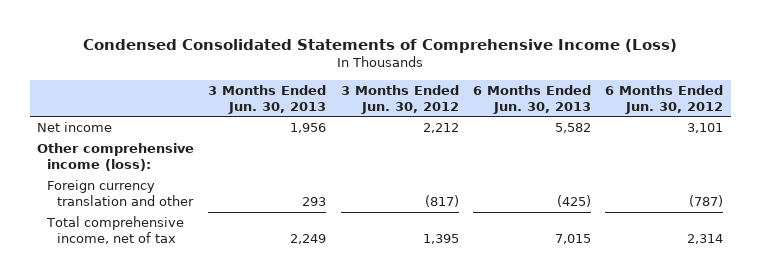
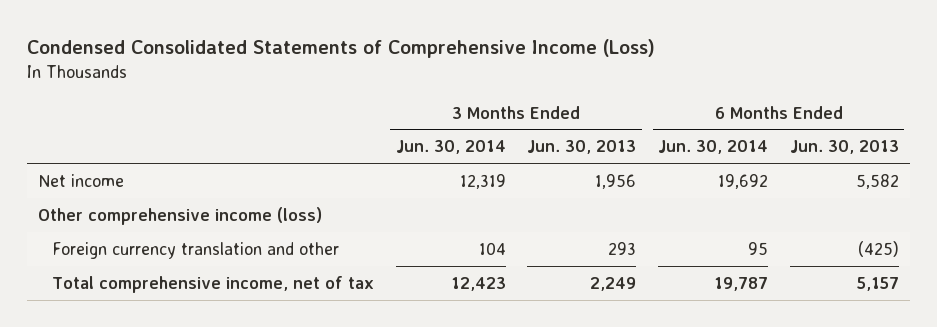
- | 3 Months Ended Jun. 30, 2013 | 3 Months Ended Jun. 30, 2012 | 6 Months Ended Jun. 30, 2013 | 6 Months Ended Jun. 30, 2012
+ | 3 Months Ended Jun. 30, 2014 | 3 Months Ended Jun. 30, 2013 | 6 Months Ended Jun. 30, 2014 | 6 Months Ended Jun. 30, 2013
- Other comprehensive income (loss):
+ Other comprehensive income (loss)
- Total comprehensive income, net of tax | 2,249 | 1,395 | 7,015 | 2,314
+ Total comprehensive income, net of tax | 12,423 | 2,249 | 19,787 | 5,157

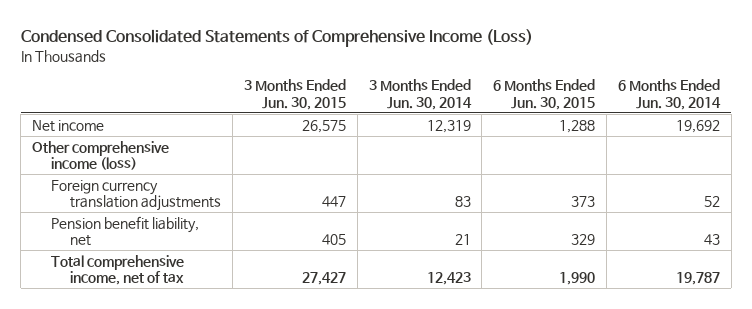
- | 3 Months Ended Jun. 30, 2014 | 3 Months Ended Jun. 30, 2013 | 6 Months Ended Jun. 30, 2014 | 6 Months Ended Jun. 30, 2013
+ | 3 Months Ended Jun. 30, 2015 | 3 Months Ended Jun. 30, 2014 | 6 Months Ended Jun. 30, 2015 | 6 Months Ended Jun. 30, 2014
- Foreign currency translation and other | 104 | 293 | 95 | (425)
+ Foreign currency translation adjustments | 447 | 83 | 373 | 52
+ Pension benefit liability, net | 405 | 21 | 329 | 43

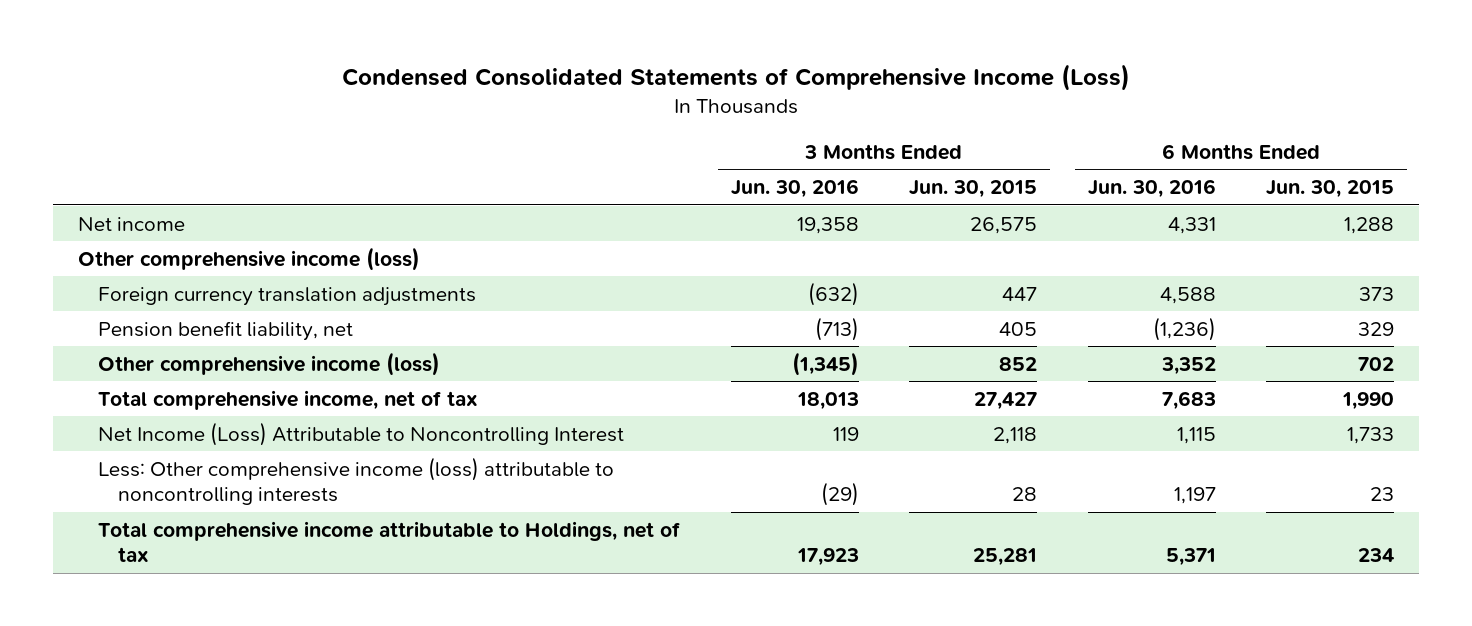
- | 3 Months Ended Jun. 30, 2015 | 3 Months Ended Jun. 30, 2014 | 6 Months Ended Jun. 30, 2015 | 6 Months Ended Jun. 30, 2014
+ | 3 Months Ended Jun. 30, 2016 | 3 Months Ended Jun. 30, 2015 | 6 Months Ended Jun. 30, 2016 | 6 Months Ended Jun. 30, 2015
+ Other comprehensive income (loss) | (1,345) | 852 | 3,352 | 702
+ Net Income (Loss) Attributable to Noncontrolling Interest | 119 | 2,118 | 1,115 | 1,733
+ Less: Other comprehensive income (loss) attributable to noncontrolling interests | (29) | 28 | 1,197 | 23
+ Total comprehensive income attributable to Holdings, net of tax | 17,923 | 25,281 | 5,371 | 234

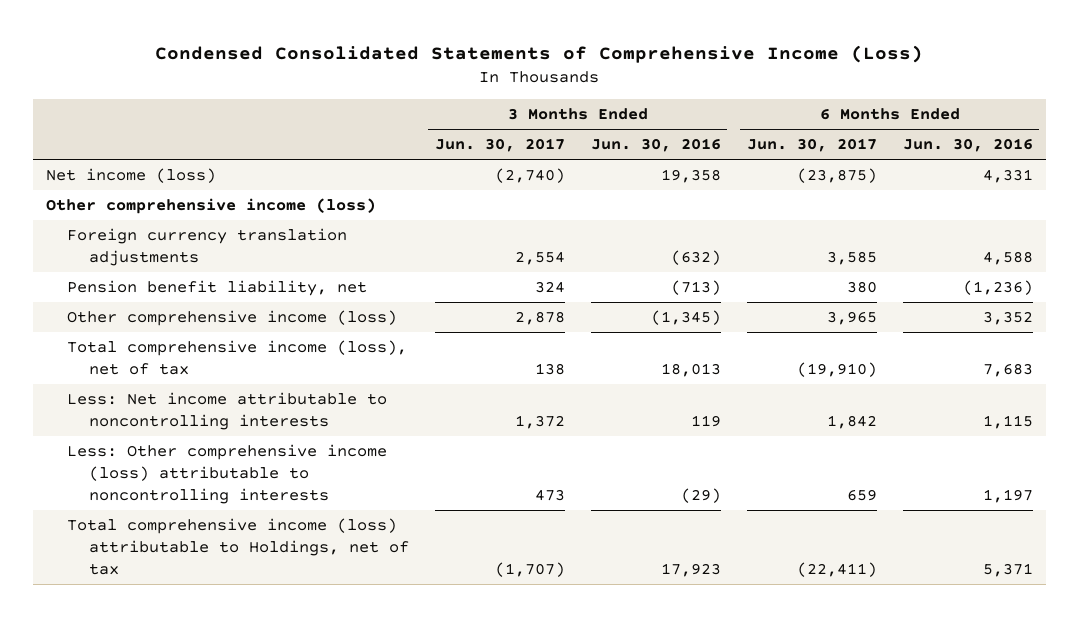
- | 3 Months Ended Jun. 30, 2016 | 3 Months Ended Jun. 30, 2015 | 6 Months Ended Jun. 30, 2016 | 6 Months Ended Jun. 30, 2015
+ | 3 Months Ended Jun. 30, 2017 | 3 Months Ended Jun. 30, 2016 | 6 Months Ended Jun. 30, 2017 | 6 Months Ended Jun. 30, 2016
- Net income | 19,358 | 26,575 | 4,331 | 1,288
+ Net income (loss) | (2,740) | 19,358 | (23,875) | 4,331
- Total comprehensive income, net of tax | 18,013 | 27,427 | 7,683 | 1,990
- Net Income (Loss) Attributable to Noncontrolling Interest | 119 | 2,118 | 1,115 | 1,733
+ Total comprehensive income (loss), net of tax | 138 | 18,013 | (19,910) | 7,683
+ Less: Net income attributable to noncontrolling interests | 1,372 | 119 | 1,842 | 1,115
- Total comprehensive income attributable to Holdings, net of tax | 17,923 | 25,281 | 5,371 | 234
+ Total comprehensive income (loss) attributable to Holdings, net of tax | (1,707) | 17,923 | (22,411) | 5,371

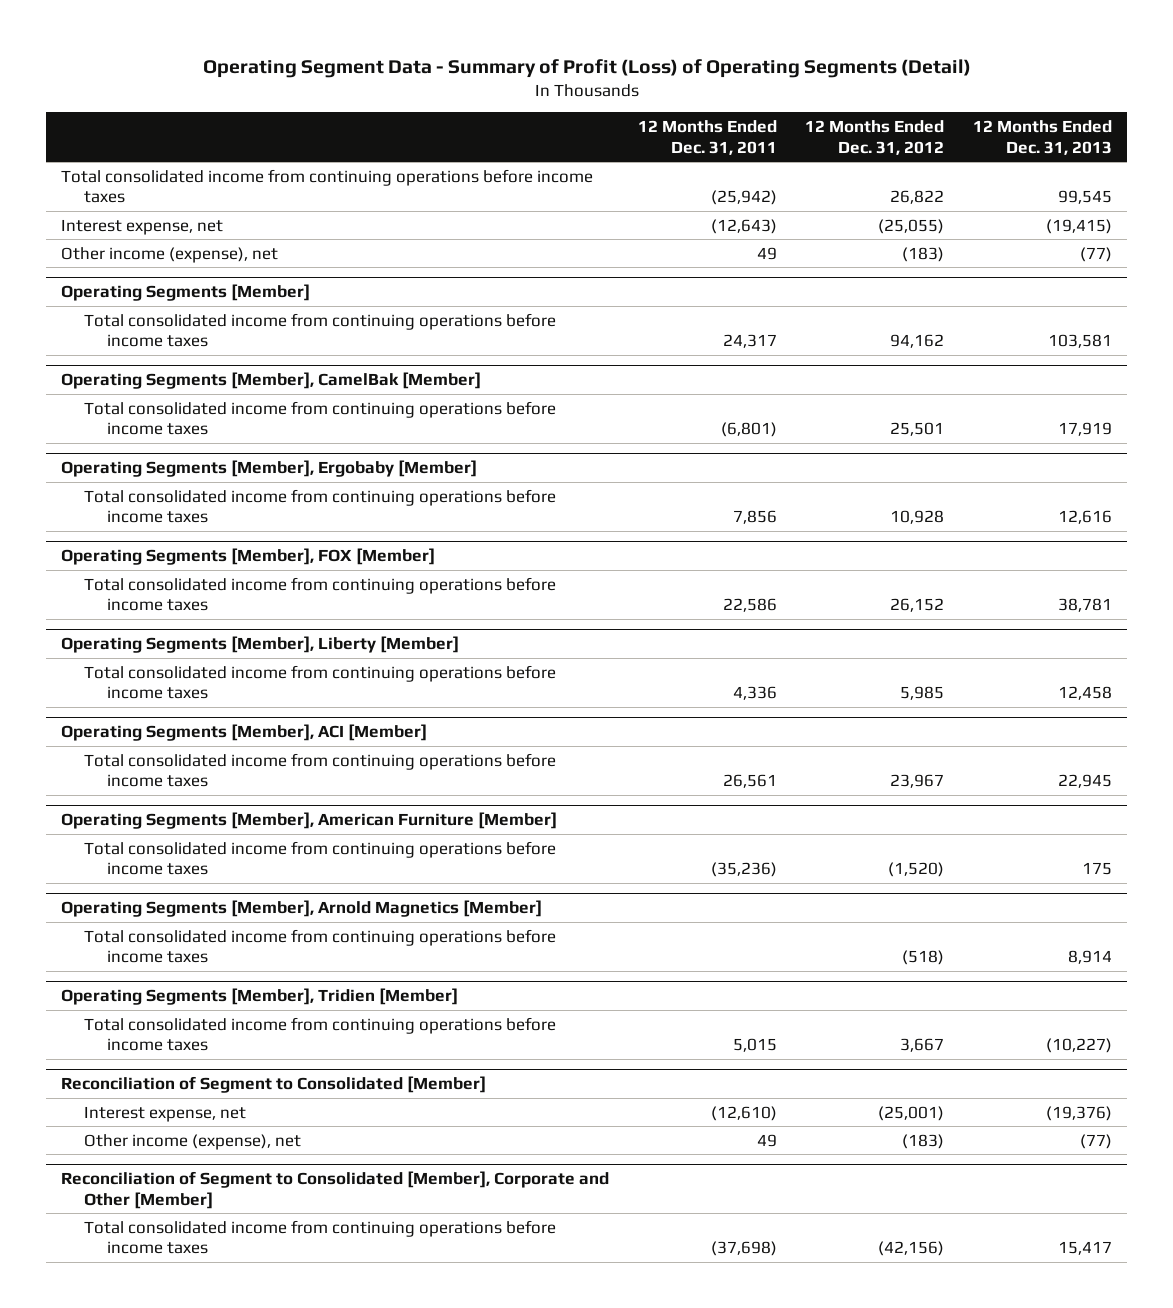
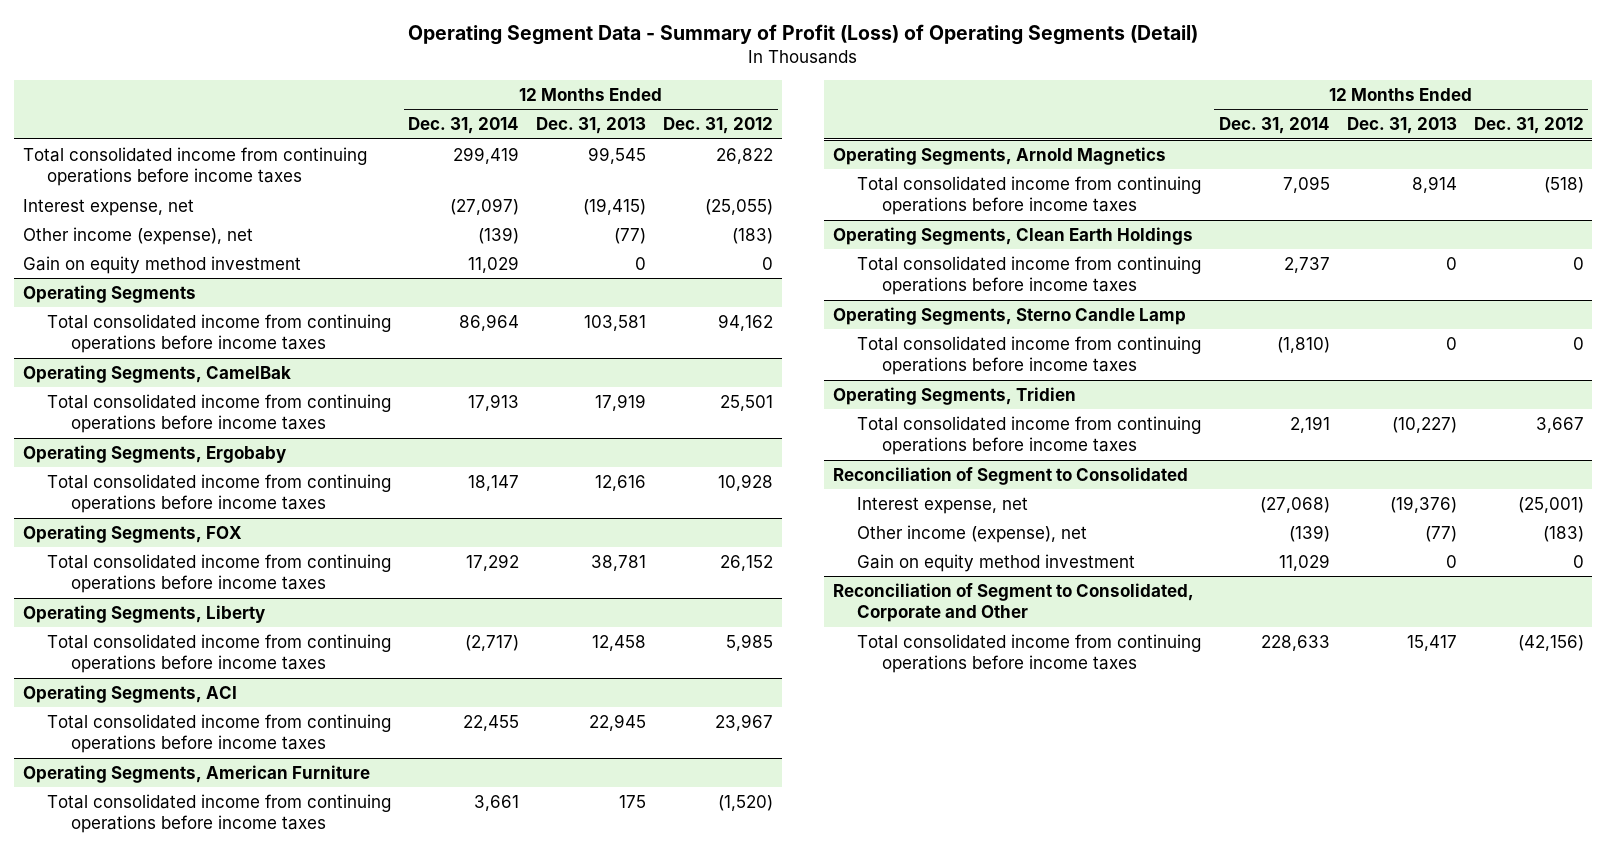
- | 12 Months Ended Dec. 31, 2011 | 12 Months Ended Dec. 31, 2012 | 12 Months Ended Dec. 31, 2013
+ | 12 Months Ended Dec. 31, 2014 | 12 Months Ended Dec. 31, 2013 | 12 Months Ended Dec. 31, 2012
- Operating Segments [Member]
+ Gain on equity method investment | 11,029 | 0 | 0
+ Operating Segments
- Operating Segments [Member], CamelBak [Member]
+ Operating Segments, CamelBak
- Operating Segments [Member], Ergobaby [Member]
+ Operating Segments, Ergobaby
- Operating Segments [Member], FOX [Member]
+ Operating Segments, FOX
- Operating Segments [Member], Liberty [Member]
+ Operating Segments, Liberty
- Operating Segments [Member], ACI [Member]
+ Operating Segments, ACI
- Operating Segments [Member], American Furniture [Member]
+ Operating Segments, American Furniture
- Operating Segments [Member], Arnold Magnetics [Member]
+ Operating Segments, Arnold Magnetics
- Operating Segments [Member], Tridien [Member]
+ Operating Segments, Clean Earth Holdings
+ Total consolidated income from continuing operations before income taxes | 2,737 | 0 | 0
+ Operating Segments, Sterno Candle Lamp
+ Total consolidated income from continuing operations before income taxes | (1,810) | 0 | 0
+ Operating Segments, Tridien
- Reconciliation of Segment to Consolidated [Member]
+ Reconciliation of Segment to Consolidated
- Reconciliation of Segment to Consolidated [Member], Corporate and Other [Member]
+ Gain on equity method investment | 11,029 | 0 | 0
+ Reconciliation of Segment to Consolidated, Corporate and Other

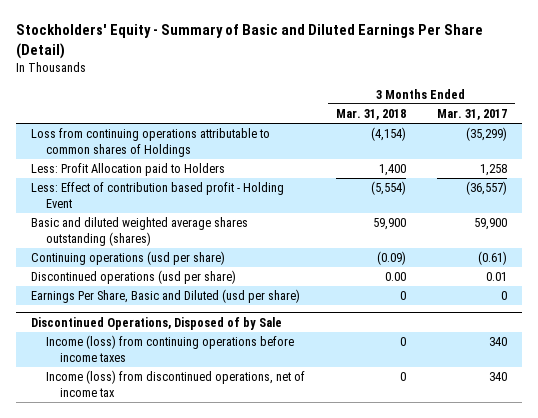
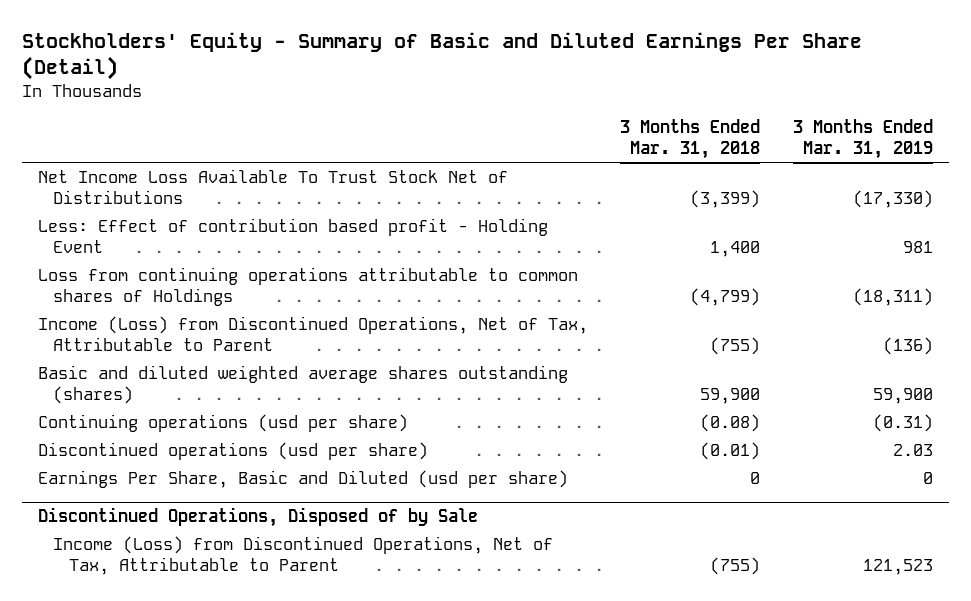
- | 3 Months Ended Mar. 31, 2018 | 3 Months Ended Mar. 31, 2017
+ | 3 Months Ended Mar. 31, 2018 | 3 Months Ended Mar. 31, 2019
- Loss from continuing operations attributable to common shares of Holdings | (4,154) | (35,299)
- Less: Profit Allocation paid to Holders | 1,400 | 1,258
- Less: Effect of contribution based profit - Holding Event | (5,554) | (36,557)
+ Net Income Loss Available To Trust Stock Net of Distributions | (3,399) | (17,330)
+ Less: Effect of contribution based profit - Holding Event | 1,400 | 981
+ Loss from continuing operations attributable to common shares of Holdings | (4,799) | (18,311)
+ Income (Loss) from Discontinued Operations, Net of Tax, Attributable to Parent | (755) | (136)
- Continuing operations (usd per share) | (0.09) | (0.61)
- Discontinued operations (usd per share) | 0.00 | 0.01
+ Continuing operations (usd per share) | (0.08) | (0.31)
+ Discontinued operations (usd per share) | (0.01) | 2.03
@ Discontinued Operations, Disposed of by Sale
- Income (loss) from continuing operations before income taxes | 0 | 340
- Income (loss) from discontinued operations, net of income tax | 0 | 340
+ Income (Loss) from Discontinued Operations, Net of Tax, Attributable to Parent | (755) | 121,523

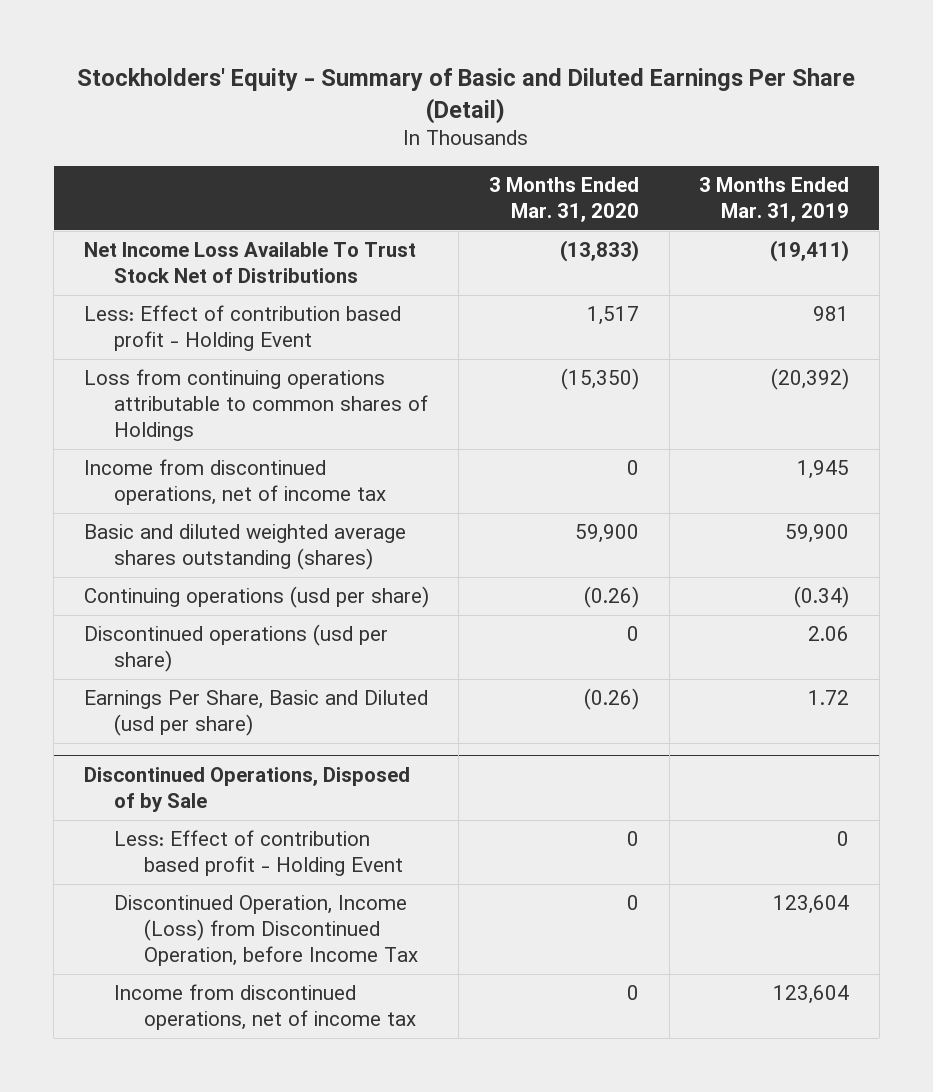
- | 3 Months Ended Mar. 31, 2018 | 3 Months Ended Mar. 31, 2019
+ | 3 Months Ended Mar. 31, 2020 | 3 Months Ended Mar. 31, 2019
- Net Income Loss Available To Trust Stock Net of Distributions | (3,399) | (17,330)
+ Net Income Loss Available To Trust Stock Net of Distributions | (13,833) | (19,411)
- Loss from continuing operations attributable to common shares of Holdings | (4,799) | (18,311)
- Income (Loss) from Discontinued Operations, Net of Tax, Attributable to Parent | (755) | (136)
+ Loss from continuing operations attributable to common shares of Holdings | (15,350) | (20,392)
+ Income from discontinued operations, net of income tax | 0 | 1,945
- Continuing operations (usd per share) | (0.08) | (0.31)
- Discontinued operations (usd per share) | (0.01) | 2.03
- Earnings Per Share, Basic and Diluted (usd per share) | 0 | 0
+ Continuing operations (usd per share) | (0.26) | (0.34)
+ Discontinued operations (usd per share) | 0 | 2.06
+ Earnings Per Share, Basic and Diluted (usd per share) | (0.26) | 1.72
@ Discontinued Operations, Disposed of by Sale
- Income (Loss) from Discontinued Operations, Net of Tax, Attributable to Parent | (755) | 121,523
+ Less: Effect of contribution based profit - Holding Event | 0 | 0
+ Discontinued Operation, Income (Loss) from Discontinued Operation, before Income Tax | 0 | 123,604
+ Income from discontinued operations, net of income tax | 0 | 123,604

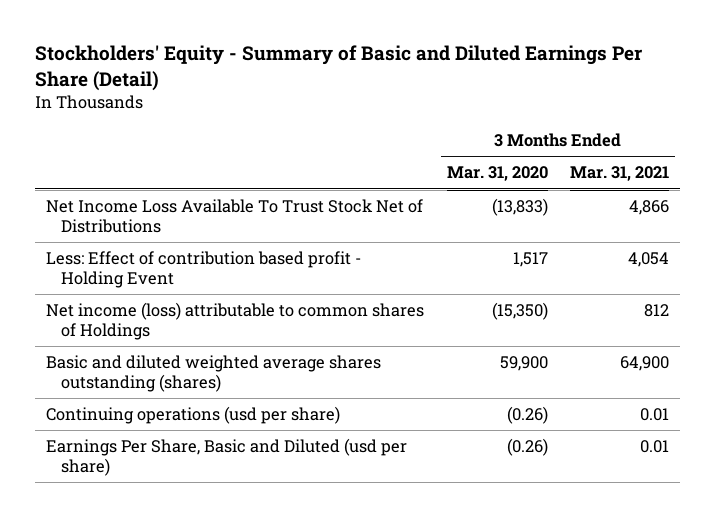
- | 3 Months Ended Mar. 31, 2020 | 3 Months Ended Mar. 31, 2019
+ | 3 Months Ended Mar. 31, 2020 | 3 Months Ended Mar. 31, 2021
- Loss from continuing operations attributable to common shares of Holdings | (15,350) | (20,392)
- Income from discontinued operations, net of income tax | 0 | 1,945
+ Net income (loss) attributable to common shares of Holdings | (15,350) | 812
- Discontinued operations (usd per share) | 0 | 2.06
- Discontinued Operations, Disposed of by Sale
- Less: Effect of contribution based profit - Holding Event | 0 | 0
- Discontinued Operation, Income (Loss) from Discontinued Operation, before Income Tax | 0 | 123,604
- Income from discontinued operations, net of income tax | 0 | 123,604

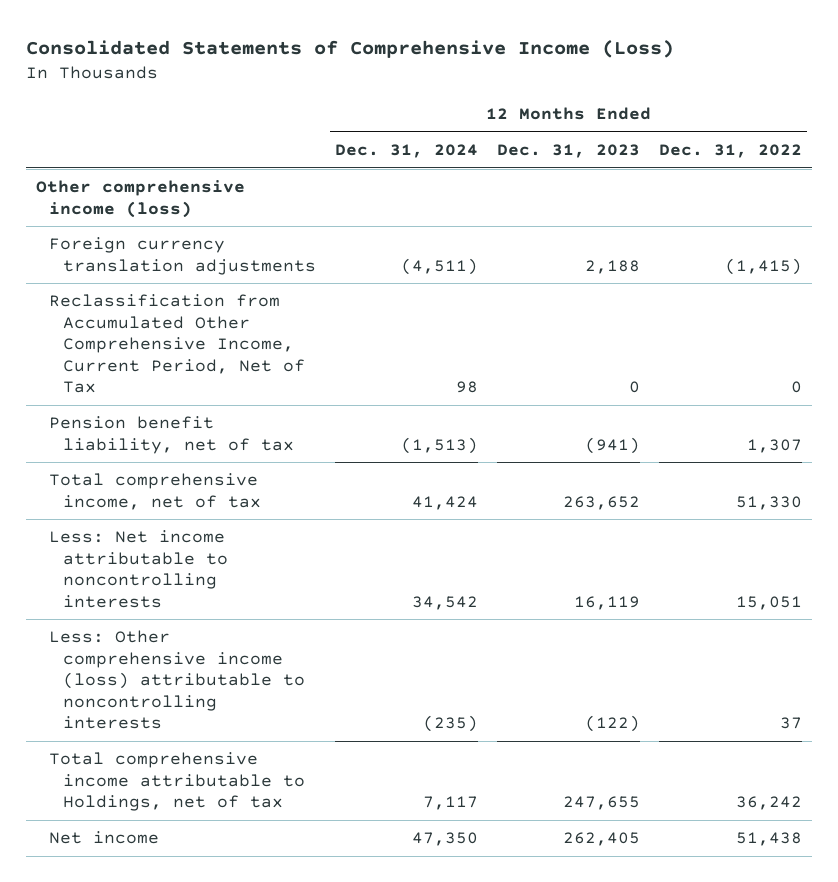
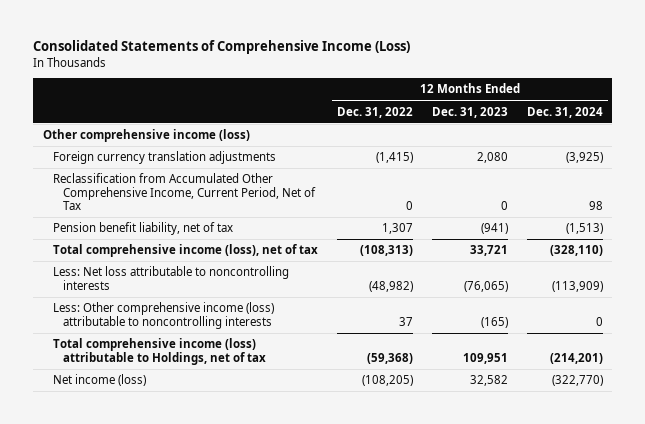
- | 12 Months Ended Dec. 31, 2024 | 12 Months Ended Dec. 31, 2023 | 12 Months Ended Dec. 31, 2022
+ | 12 Months Ended Dec. 31, 2022 | 12 Months Ended Dec. 31, 2023 | 12 Months Ended Dec. 31, 2024
- Foreign currency translation adjustments | (4,511) | 2,188 | (1,415)
+ Foreign currency translation adjustments | (1,415) | 2,080 | (3,925)
- Total comprehensive income, net of tax | 41,424 | 263,652 | 51,330
- Less: Net income attributable to noncontrolling interests | 34,542 | 16,119 | 15,051
- Less: Other comprehensive income (loss) attributable to noncontrolling interests | (235) | (122) | 37
- Total comprehensive income attributable to Holdings, net of tax | 7,117 | 247,655 | 36,242
- Net income | 47,350 | 262,405 | 51,438
+ Total comprehensive income (loss), net of tax | (108,313) | 33,721 | (328,110)
+ Less: Net loss attributable to noncontrolling interests | (48,982) | (76,065) | (113,909)
+ Less: Other comprehensive income (loss) attributable to noncontrolling interests | 37 | (165) | 0
+ Total comprehensive income (loss) attributable to Holdings, net of tax | (59,368) | 109,951 | (214,201)
+ Net income (loss) | (108,205) | 32,582 | (322,770)

